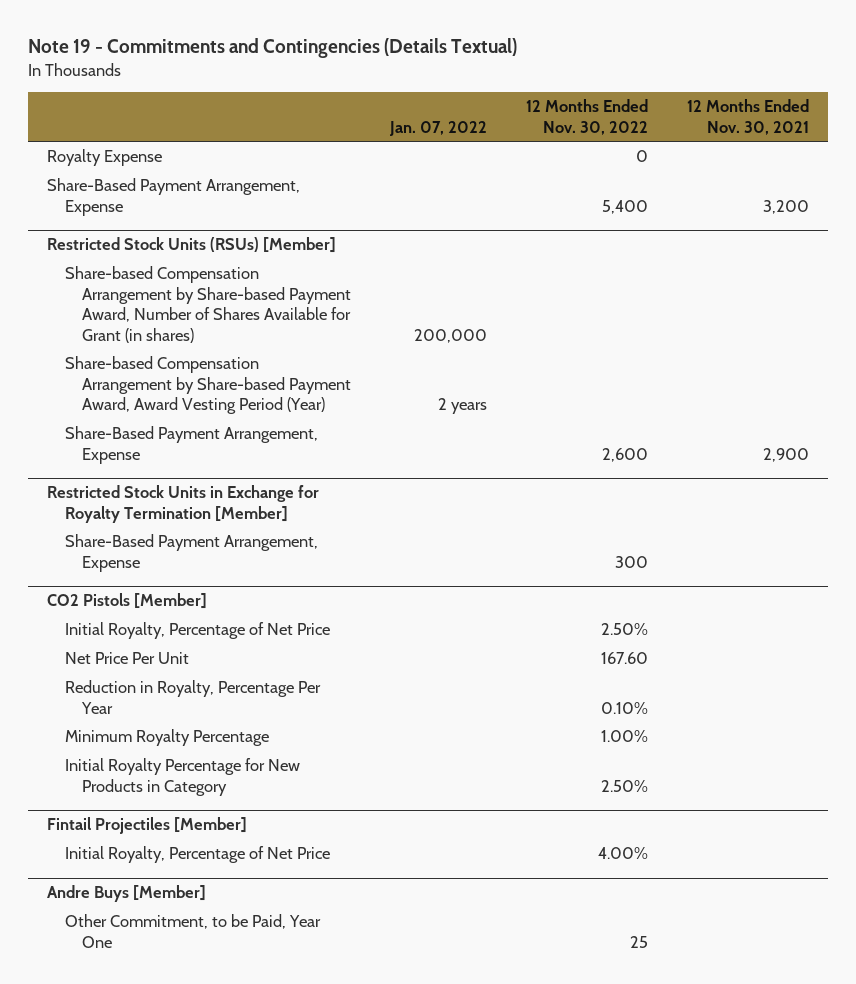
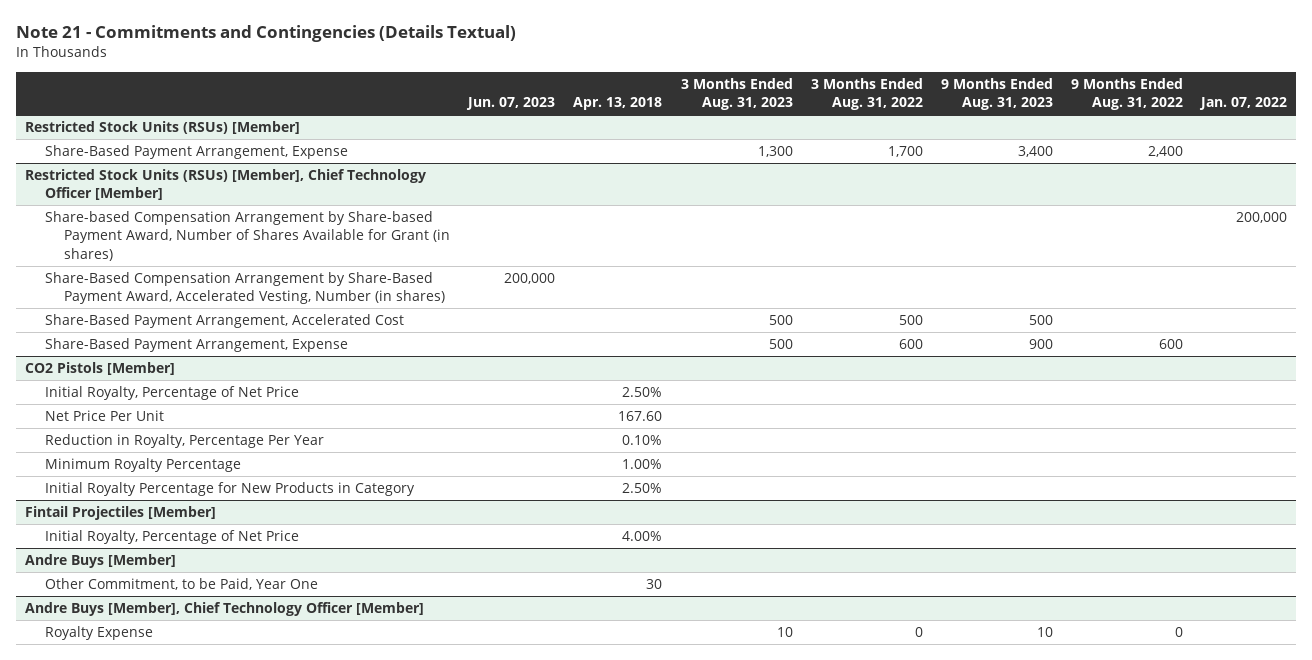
- Note 19 - Commitments and Contingencies (Details Textual)
+ Note 21 - Commitments and Contingencies (Details Textual)
- | Jan. 07, 2022 | 12 Months Ended Nov. 30, 2022 | 12 Months Ended Nov. 30, 2021
+ | Jun. 07, 2023 | Apr. 13, 2018 | 3 Months Ended Aug. 31, 2023 | 3 Months Ended Aug. 31, 2022 | 9 Months Ended Aug. 31, 2023 | 9 Months Ended Aug. 31, 2022 | Jan. 07, 2022
- Royalty Expense | | 0 |
- Share-Based Payment Arrangement, Expense | | 5,400 | 3,200
@ Restricted Stock Units (RSUs) [Member]
- Share-based Compensation Arrangement by Share-based Payment Award, Number of Shares Available for Grant (in shares) | 200,000 | |
- Share-based Compensation Arrangement by Share-based Payment Award, Award Vesting Period (Year) | 2 years | |
- Restricted Stock Units in Exchange for Royalty Termination [Member]
- Share-Based Payment Arrangement, Expense | | 300 |
+ Restricted Stock Units (RSUs) [Member], Chief Technology Officer [Member]
+ Share-based Compensation Arrangement by Share-based Payment Award, Number of Shares Available for Grant (in shares) | | | | | | | 200,000
+ Share-Based Compensation Arrangement by Share-Based Payment Award, Accelerated Vesting, Number (in shares) | 200,000 | | | | | |
+ Share-Based Payment Arrangement, Accelerated Cost | | | 500 | 500 | 500 | |
+ Share-Based Payment Arrangement, Expense | | | 500 | 600 | 900 | 600 |
+ Andre Buys [Member], Chief Technology Officer [Member]
+ Royalty Expense | | | 10 | 0 | 10 | 0 |

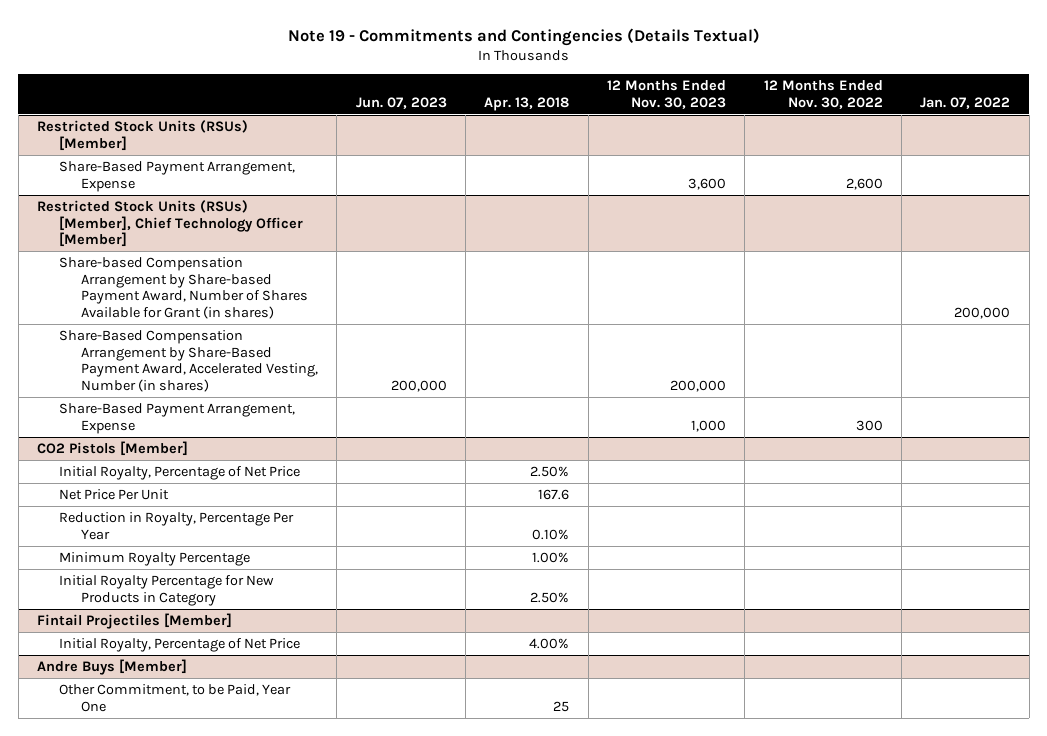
- Note 21 - Commitments and Contingencies (Details Textual)
+ Note 19 - Commitments and Contingencies (Details Textual)
- | Jun. 07, 2023 | Apr. 13, 2018 | 3 Months Ended Aug. 31, 2023 | 3 Months Ended Aug. 31, 2022 | 9 Months Ended Aug. 31, 2023 | 9 Months Ended Aug. 31, 2022 | Jan. 07, 2022
+ | Jun. 07, 2023 | Apr. 13, 2018 | 12 Months Ended Nov. 30, 2023 | 12 Months Ended Nov. 30, 2022 | Jan. 07, 2022
@ Restricted Stock Units (RSUs) [Member], Chief Technology Officer [Member]
- Share-Based Payment Arrangement, Accelerated Cost | | | 500 | 500 | 500 | |
@ CO2 Pistols [Member]
- Net Price Per Unit | | 167.60 | | | | |
+ Net Price Per Unit | | 167.6 | | |
@ Andre Buys [Member]
- Other Commitment, to be Paid, Year One | | 30 | | | | |
- Andre Buys [Member], Chief Technology Officer [Member]
- Royalty Expense | | | 10 | 0 | 10 | 0 |
@ Andre Buys [Member]
+ Other Commitment, to be Paid, Year One | | 25 | | |

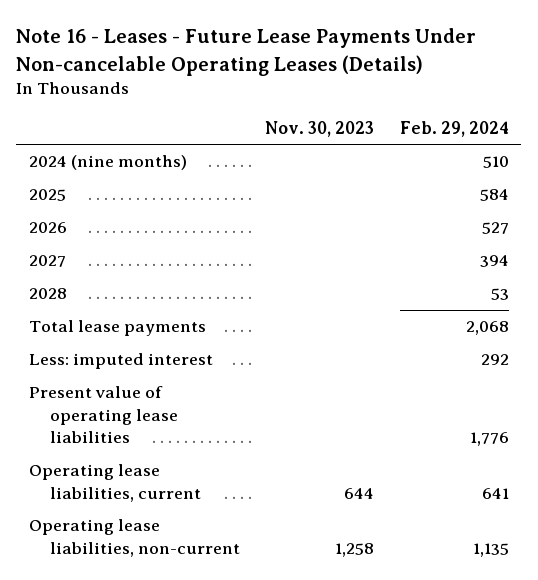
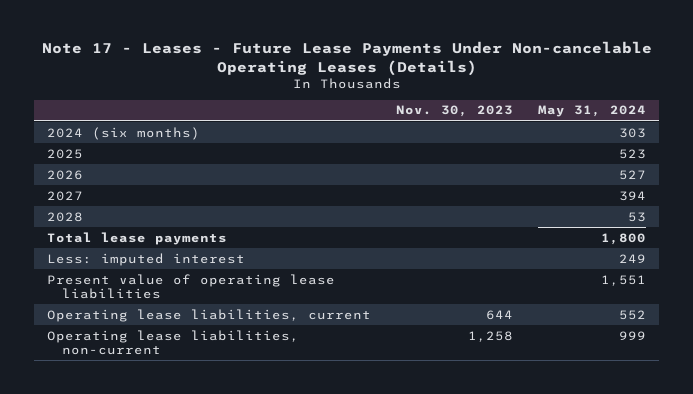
- Note 16 - Leases - Future Lease Payments Under Non-cancelable Operating Leases (Details)
+ Note 17 - Leases - Future Lease Payments Under Non-cancelable Operating Leases (Details)
- | Nov. 30, 2023 | Feb. 29, 2024
+ | Nov. 30, 2023 | May 31, 2024
- 2024 (nine months) | | 510
+ 2024 (six months) | | 303

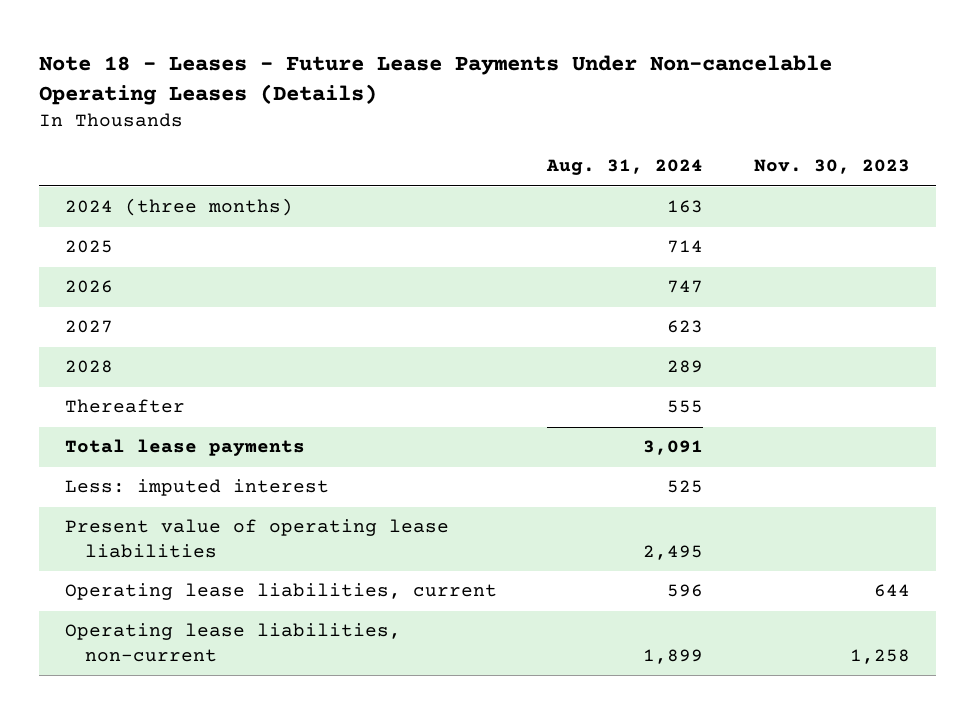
- Note 17 - Leases - Future Lease Payments Under Non-cancelable Operating Leases (Details)
+ Note 18 - Leases - Future Lease Payments Under Non-cancelable Operating Leases (Details)
- | Nov. 30, 2023 | May 31, 2024
+ | Aug. 31, 2024 | Nov. 30, 2023
- 2024 (six months) | | 303
+ 2024 (three months) | 163 |
+ Thereafter | 555 |

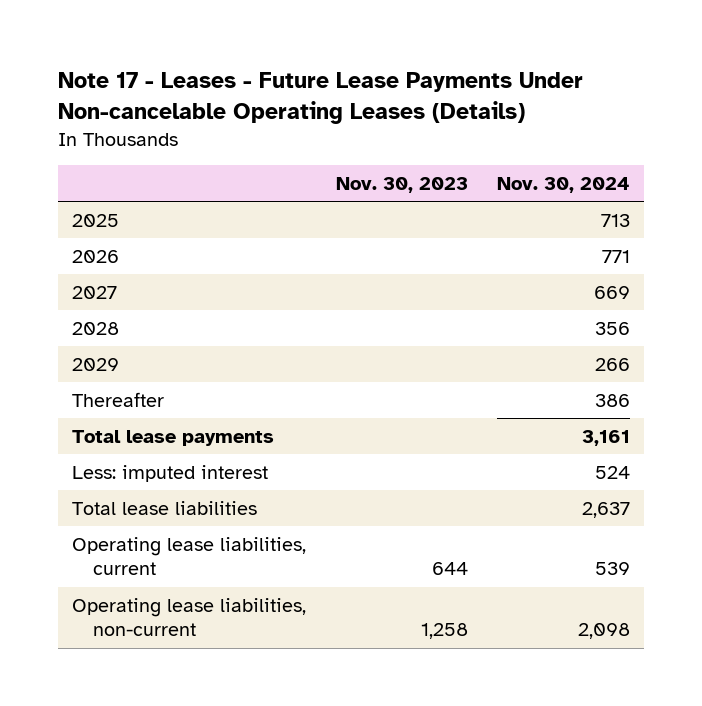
- Note 18 - Leases - Future Lease Payments Under Non-cancelable Operating Leases (Details)
+ Note 17 - Leases - Future Lease Payments Under Non-cancelable Operating Leases (Details)
- | Aug. 31, 2024 | Nov. 30, 2023
+ | Nov. 30, 2023 | Nov. 30, 2024
- 2024 (three months) | 163 |
+ 2029 | | 266
- Present value of operating lease liabilities | 2,495 |
+ Total lease liabilities | | 2,637

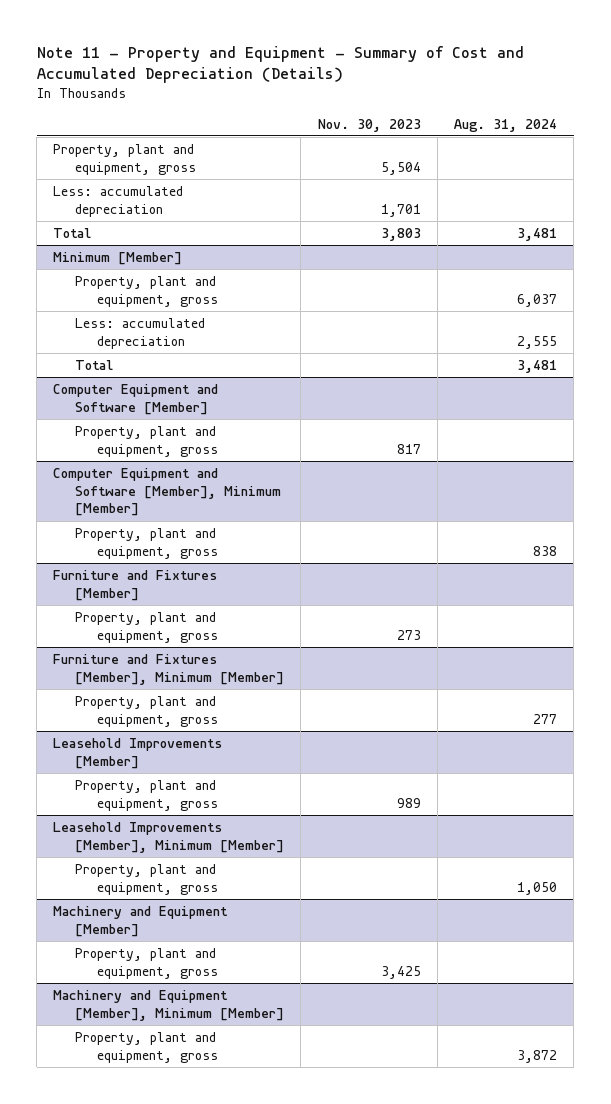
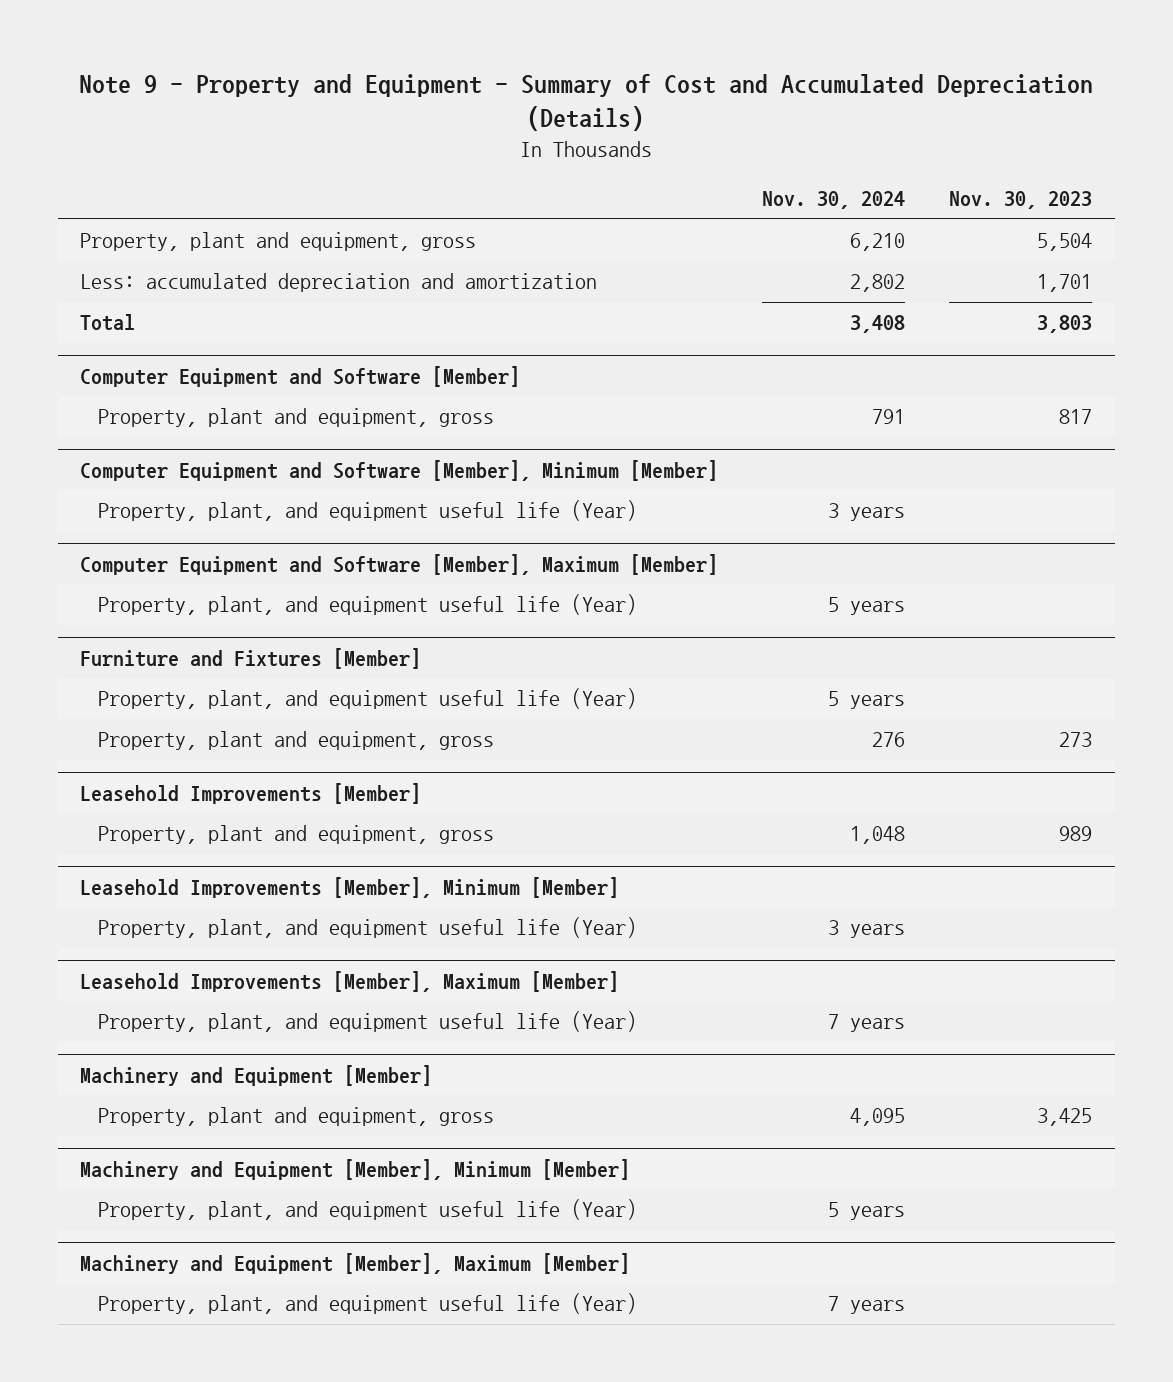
- Note 11 - Property and Equipment - Summary of Cost and Accumulated Depreciation (Details)
+ Note 9 - Property and Equipment - Summary of Cost and Accumulated Depreciation (Details)
- | Nov. 30, 2023 | Aug. 31, 2024
+ | Nov. 30, 2024 | Nov. 30, 2023
- Less: accumulated depreciation | 1,701 |
+ Less: accumulated depreciation and amortization | 2,802 | 1,701
- Minimum [Member]
- Property, plant and equipment, gross | | 6,037
- Less: accumulated depreciation | | 2,555
- Total | | 3,481
@ Computer Equipment and Software [Member], Minimum [Member]
- Property, plant and equipment, gross | | 838
+ Property, plant, and equipment useful life (Year) | 3 years |
+ Computer Equipment and Software [Member], Maximum [Member]
+ Property, plant, and equipment useful life (Year) | 5 years |
@ Furniture and Fixtures [Member]
+ Property, plant, and equipment useful life (Year) | 5 years |
- Furniture and Fixtures [Member], Minimum [Member]
- Property, plant and equipment, gross | | 277
@ Leasehold Improvements [Member], Minimum [Member]
- Property, plant and equipment, gross | | 1,050
+ Property, plant, and equipment useful life (Year) | 3 years |
+ Leasehold Improvements [Member], Maximum [Member]
+ Property, plant, and equipment useful life (Year) | 7 years |
@ Machinery and Equipment [Member], Minimum [Member]
- Property, plant and equipment, gross | | 3,872
+ Property, plant, and equipment useful life (Year) | 5 years |
+ Machinery and Equipment [Member], Maximum [Member]
+ Property, plant, and equipment useful life (Year) | 7 years |

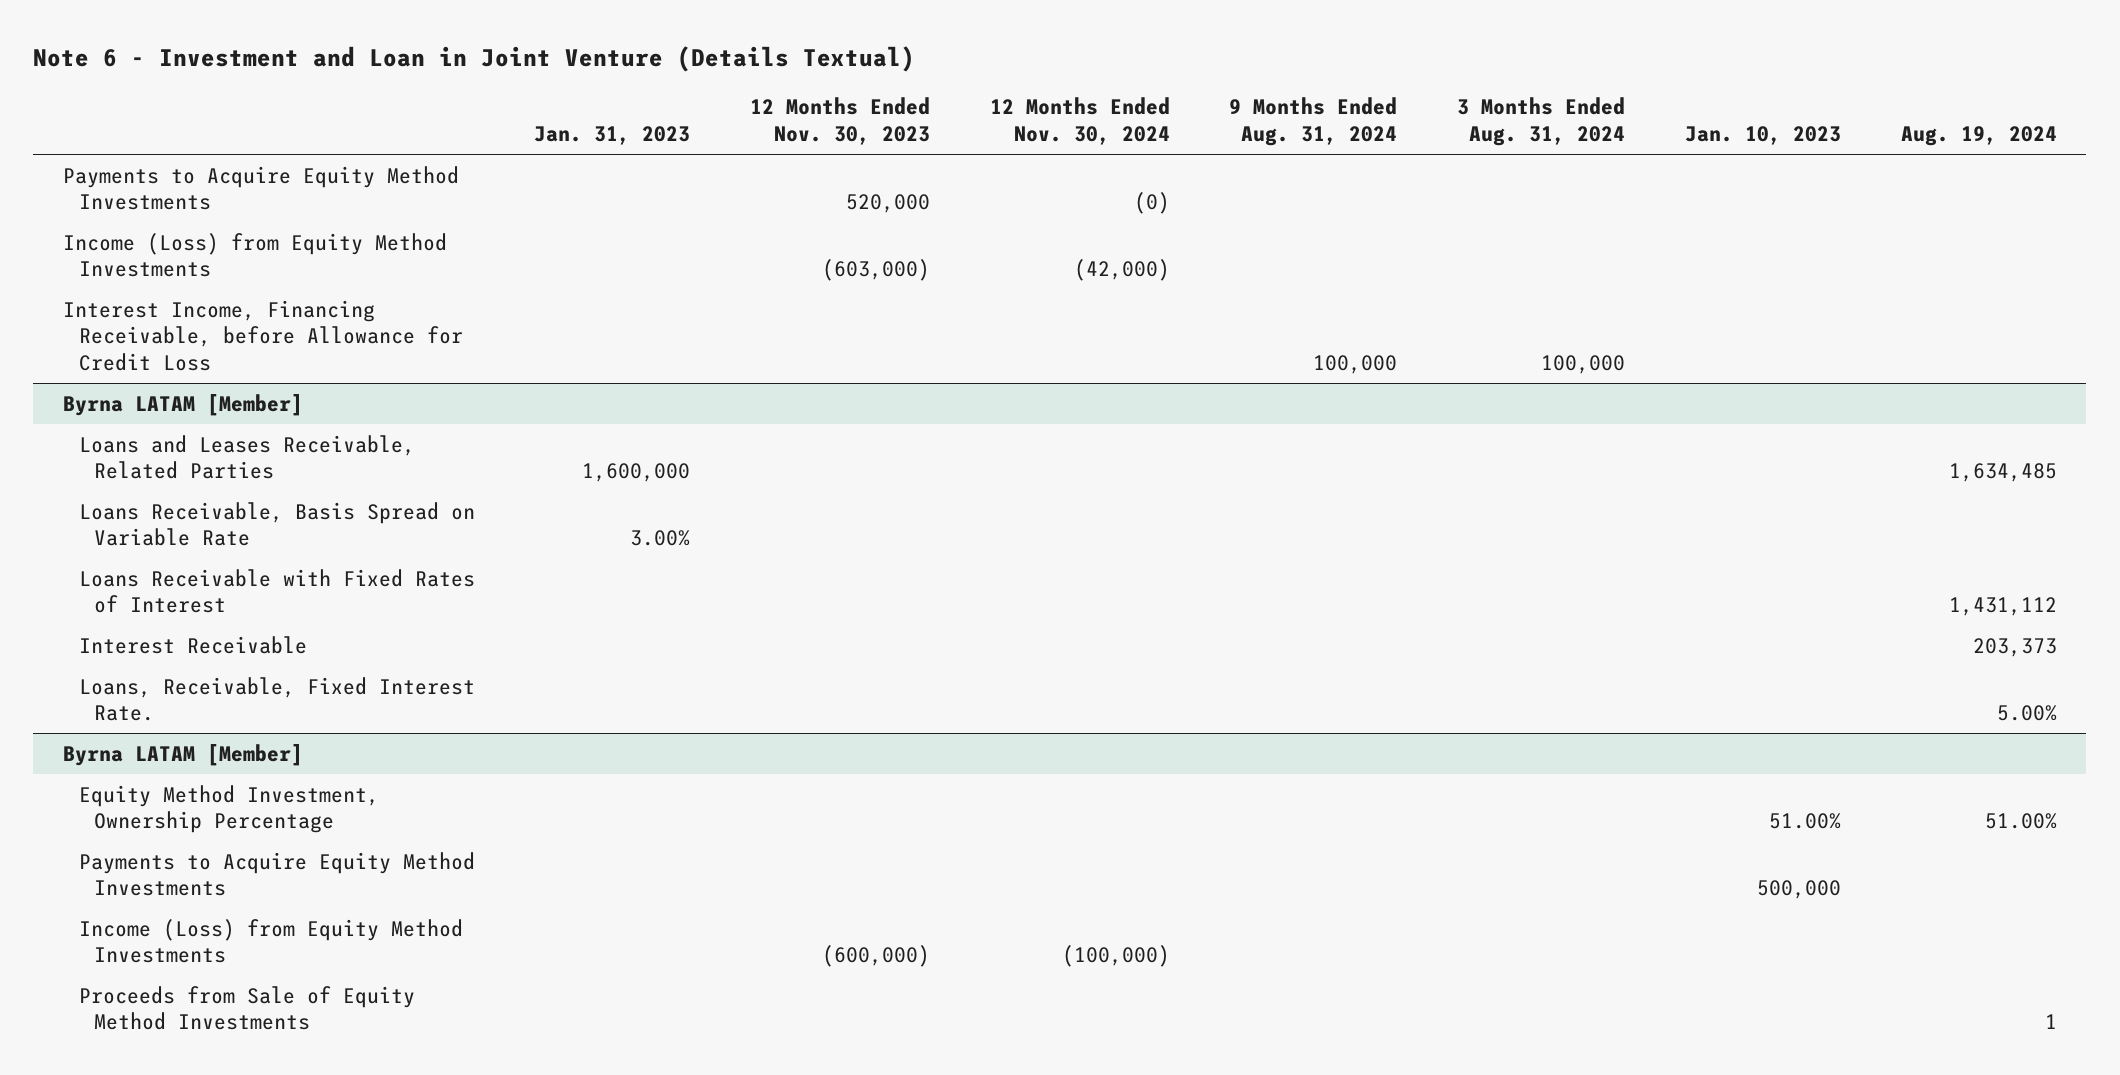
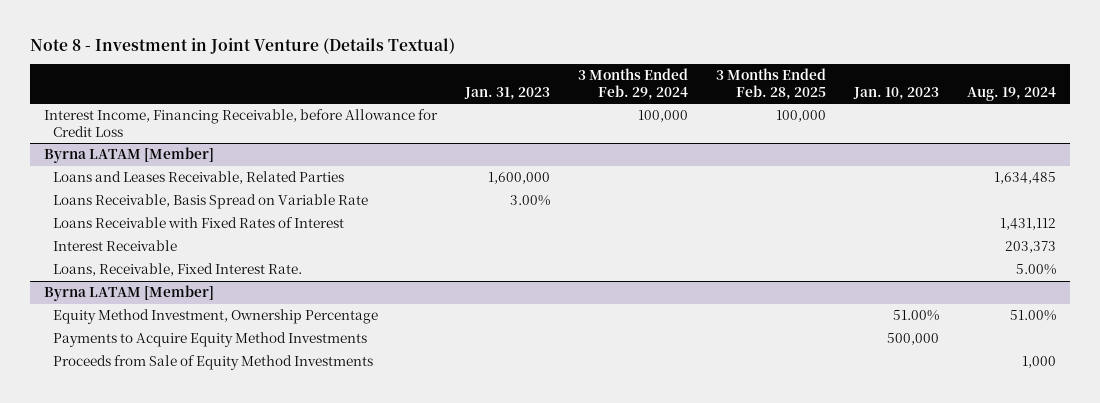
- Note 6 - Investment and Loan in Joint Venture (Details Textual)
+ Note 8 - Investment in Joint Venture (Details Textual)
- | Jan. 31, 2023 | 12 Months Ended Nov. 30, 2023 | 12 Months Ended Nov. 30, 2024 | 9 Months Ended Aug. 31, 2024 | 3 Months Ended Aug. 31, 2024 | Jan. 10, 2023 | Aug. 19, 2024
+ | Jan. 31, 2023 | 3 Months Ended Feb. 29, 2024 | 3 Months Ended Feb. 28, 2025 | Jan. 10, 2023 | Aug. 19, 2024
- Payments to Acquire Equity Method Investments | | 520,000 | (0) | | | |
- Income (Loss) from Equity Method Investments | | (603,000) | (42,000) | | | |
@ Byrna LATAM [Member]
- Income (Loss) from Equity Method Investments | | (600,000) | (100,000) | | | |
- Proceeds from Sale of Equity Method Investments | | | | | | | 1
+ Proceeds from Sale of Equity Method Investments | | | | | 1,000

